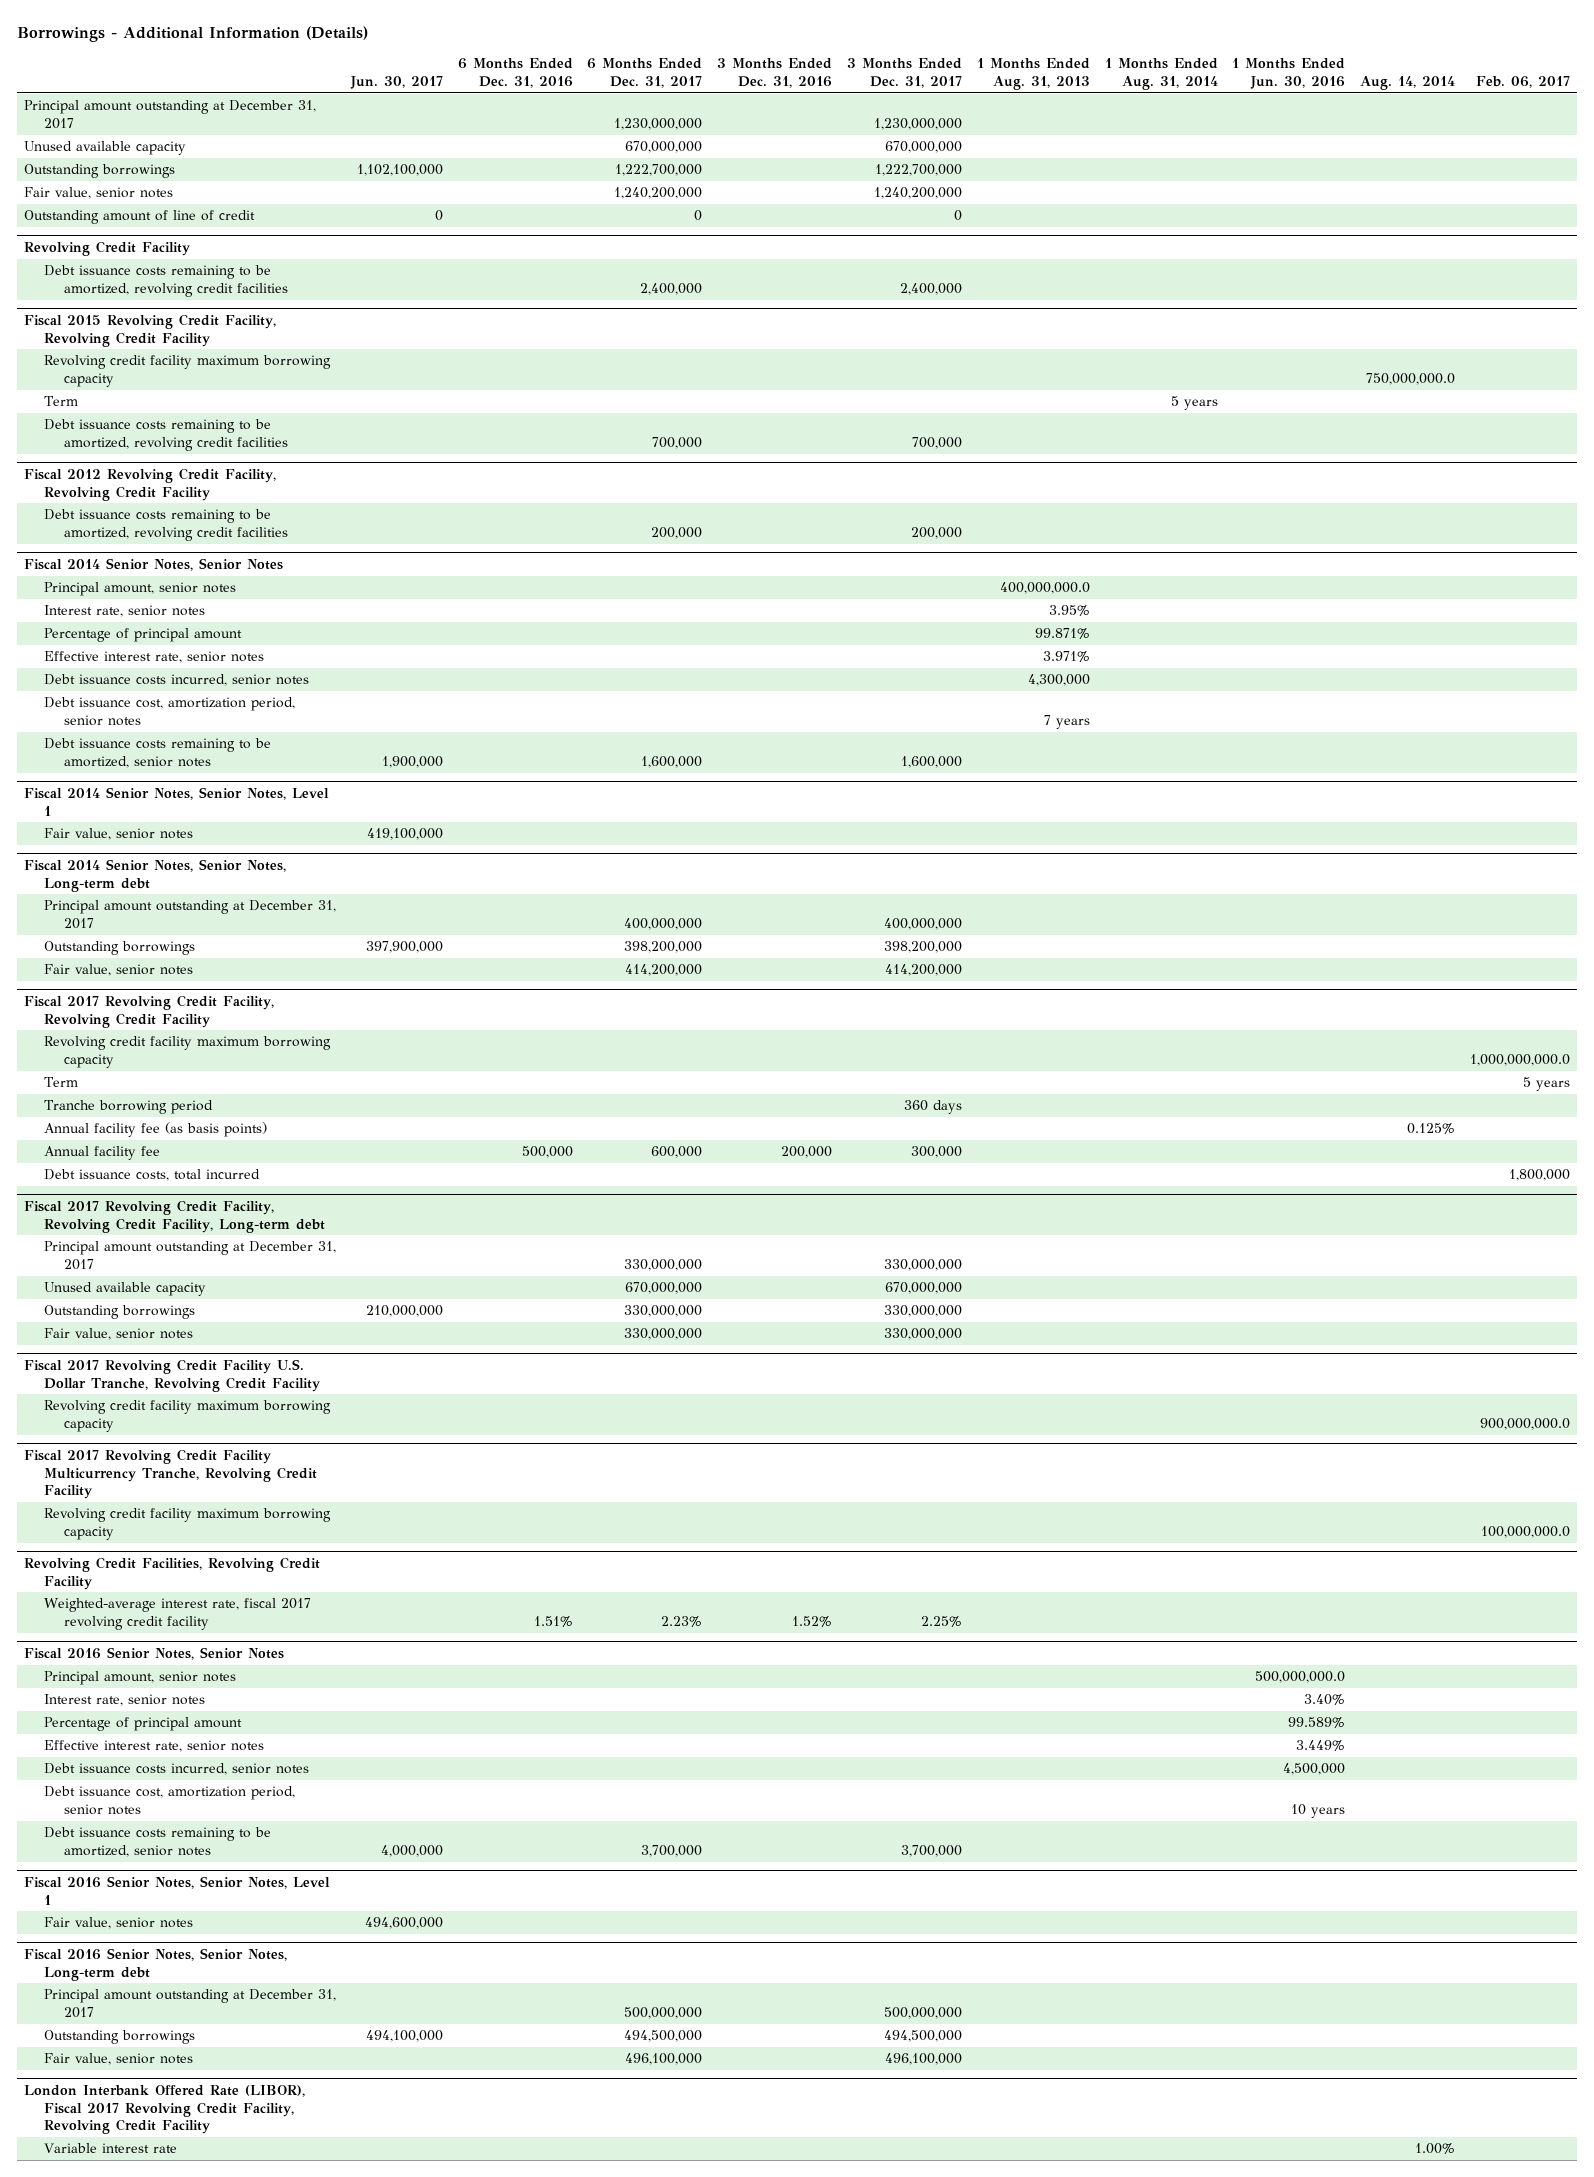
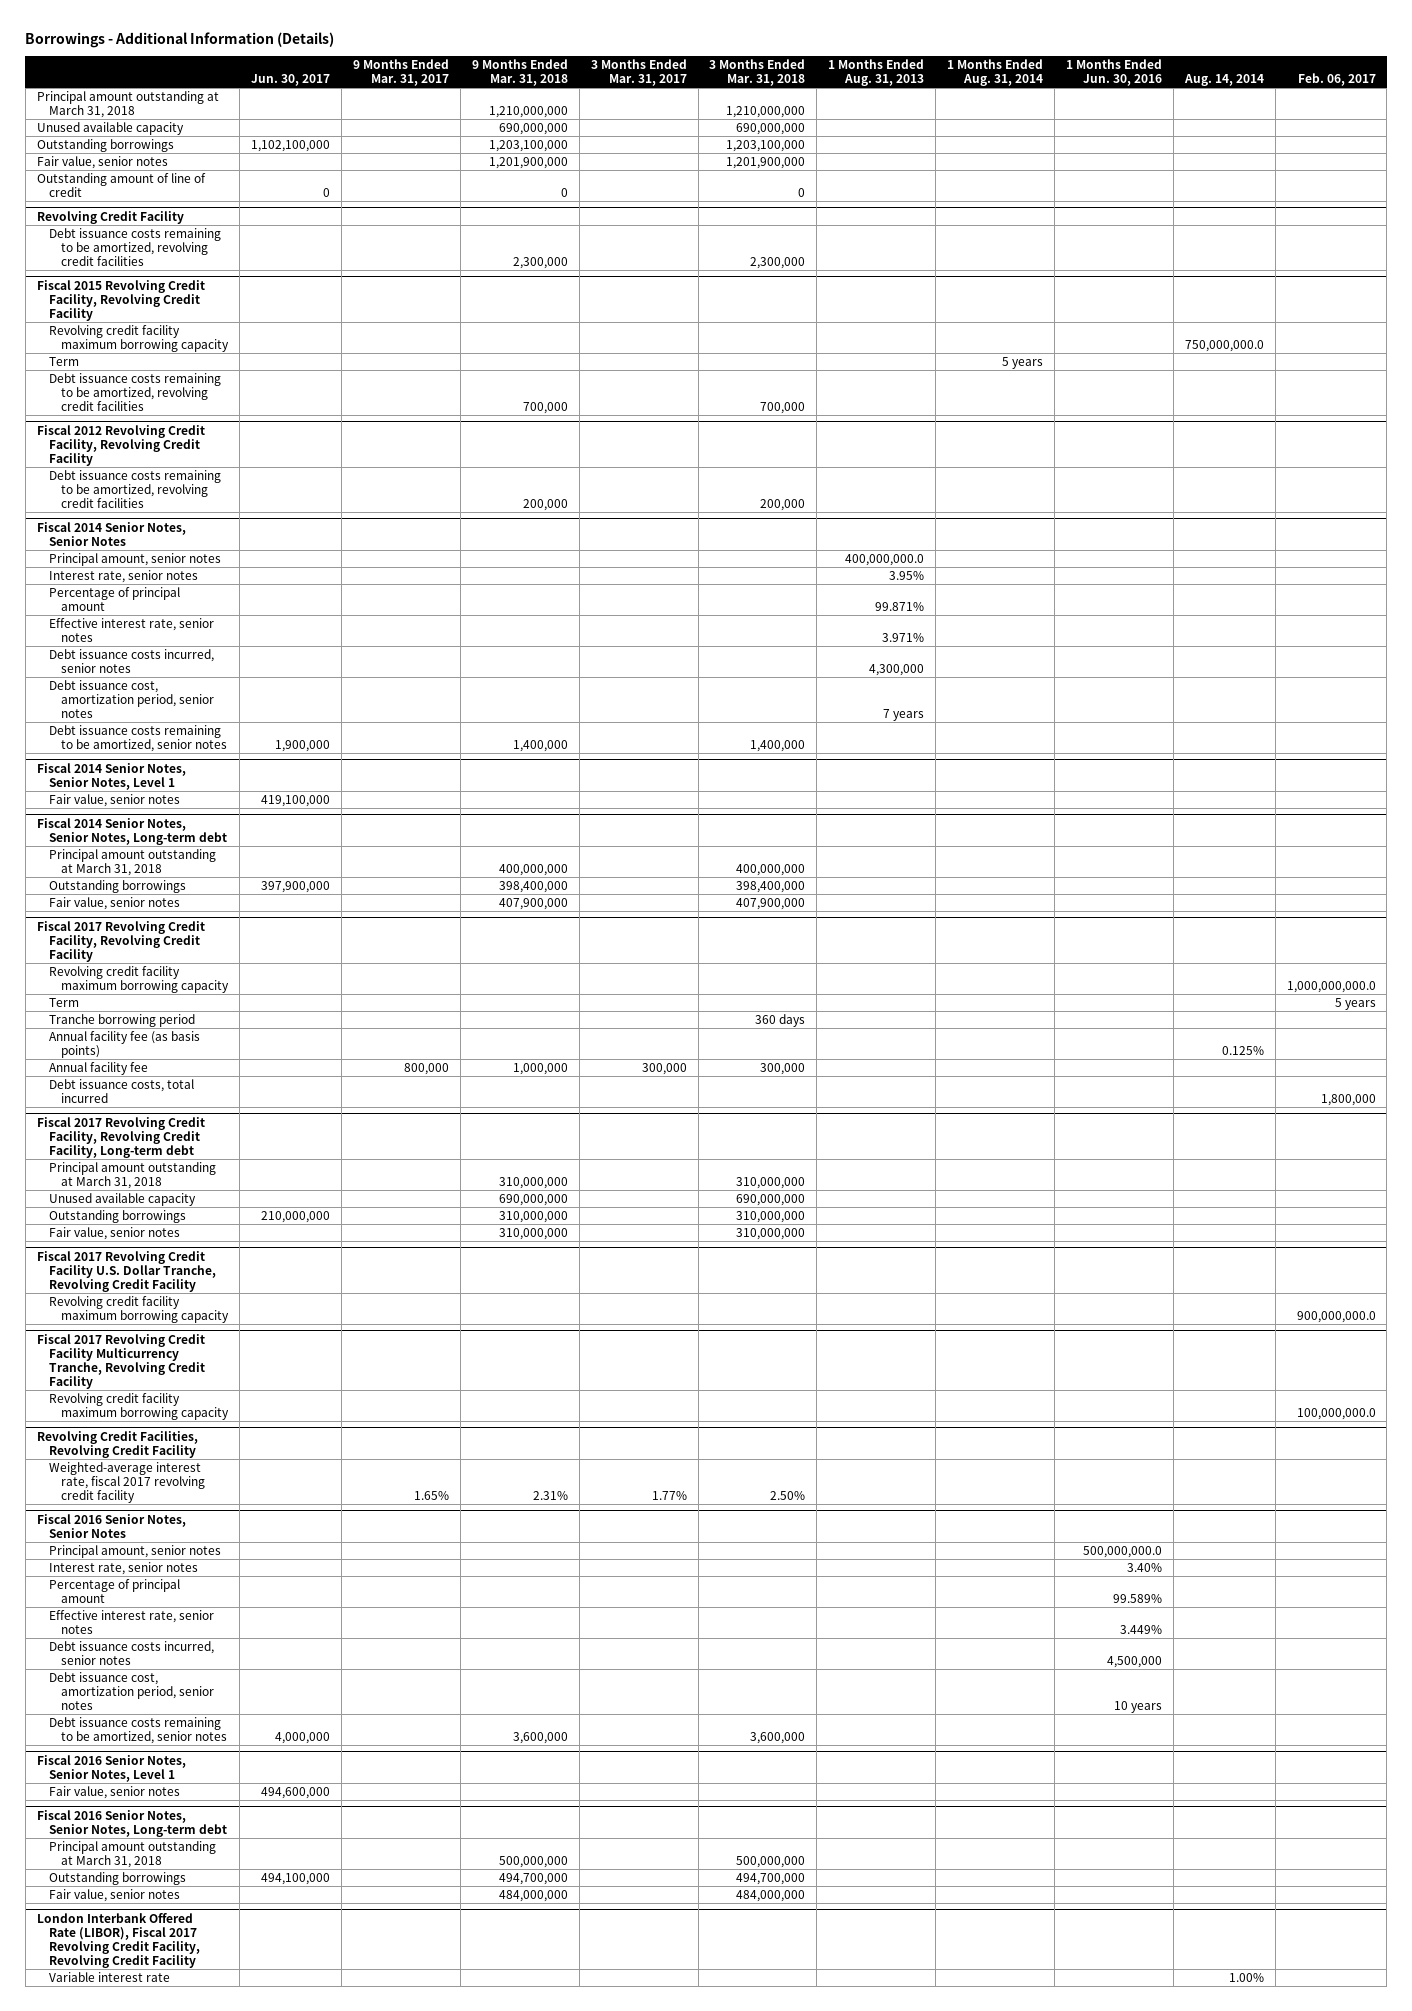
- | Jun. 30, 2017 | 6 Months Ended Dec. 31, 2016 | 6 Months Ended Dec. 31, 2017 | 3 Months Ended Dec. 31, 2016 | 3 Months Ended Dec. 31, 2017 | 1 Months Ended Aug. 31, 2013 | 1 Months Ended Aug. 31, 2014 | 1 Months Ended Jun. 30, 2016 | Aug. 14, 2014 | Feb. 06, 2017
+ | Jun. 30, 2017 | 9 Months Ended Mar. 31, 2017 | 9 Months Ended Mar. 31, 2018 | 3 Months Ended Mar. 31, 2017 | 3 Months Ended Mar. 31, 2018 | 1 Months Ended Aug. 31, 2013 | 1 Months Ended Aug. 31, 2014 | 1 Months Ended Jun. 30, 2016 | Aug. 14, 2014 | Feb. 06, 2017
- Principal amount outstanding at December 31, 2017 | | | 1,230,000,000 | | 1,230,000,000 | | | | |
+ Principal amount outstanding at March 31, 2018 | | | 1,210,000,000 | | 1,210,000,000 | | | | |
@ Fiscal 2014 Senior Notes, Senior Notes, Long-term debt
- Principal amount outstanding at December 31, 2017 | | | 400,000,000 | | 400,000,000 | | | | |
+ Principal amount outstanding at March 31, 2018 | | | 400,000,000 | | 400,000,000 | | | | |
@ Fiscal 2017 Revolving Credit Facility, Revolving Credit Facility, Long-term debt
- Principal amount outstanding at December 31, 2017 | | | 330,000,000 | | 330,000,000 | | | | |
+ Principal amount outstanding at March 31, 2018 | | | 310,000,000 | | 310,000,000 | | | | |
@ Fiscal 2016 Senior Notes, Senior Notes, Long-term debt
- Principal amount outstanding at December 31, 2017 | | | 500,000,000 | | 500,000,000 | | | | |
+ Principal amount outstanding at March 31, 2018 | | | 500,000,000 | | 500,000,000 | | | | |

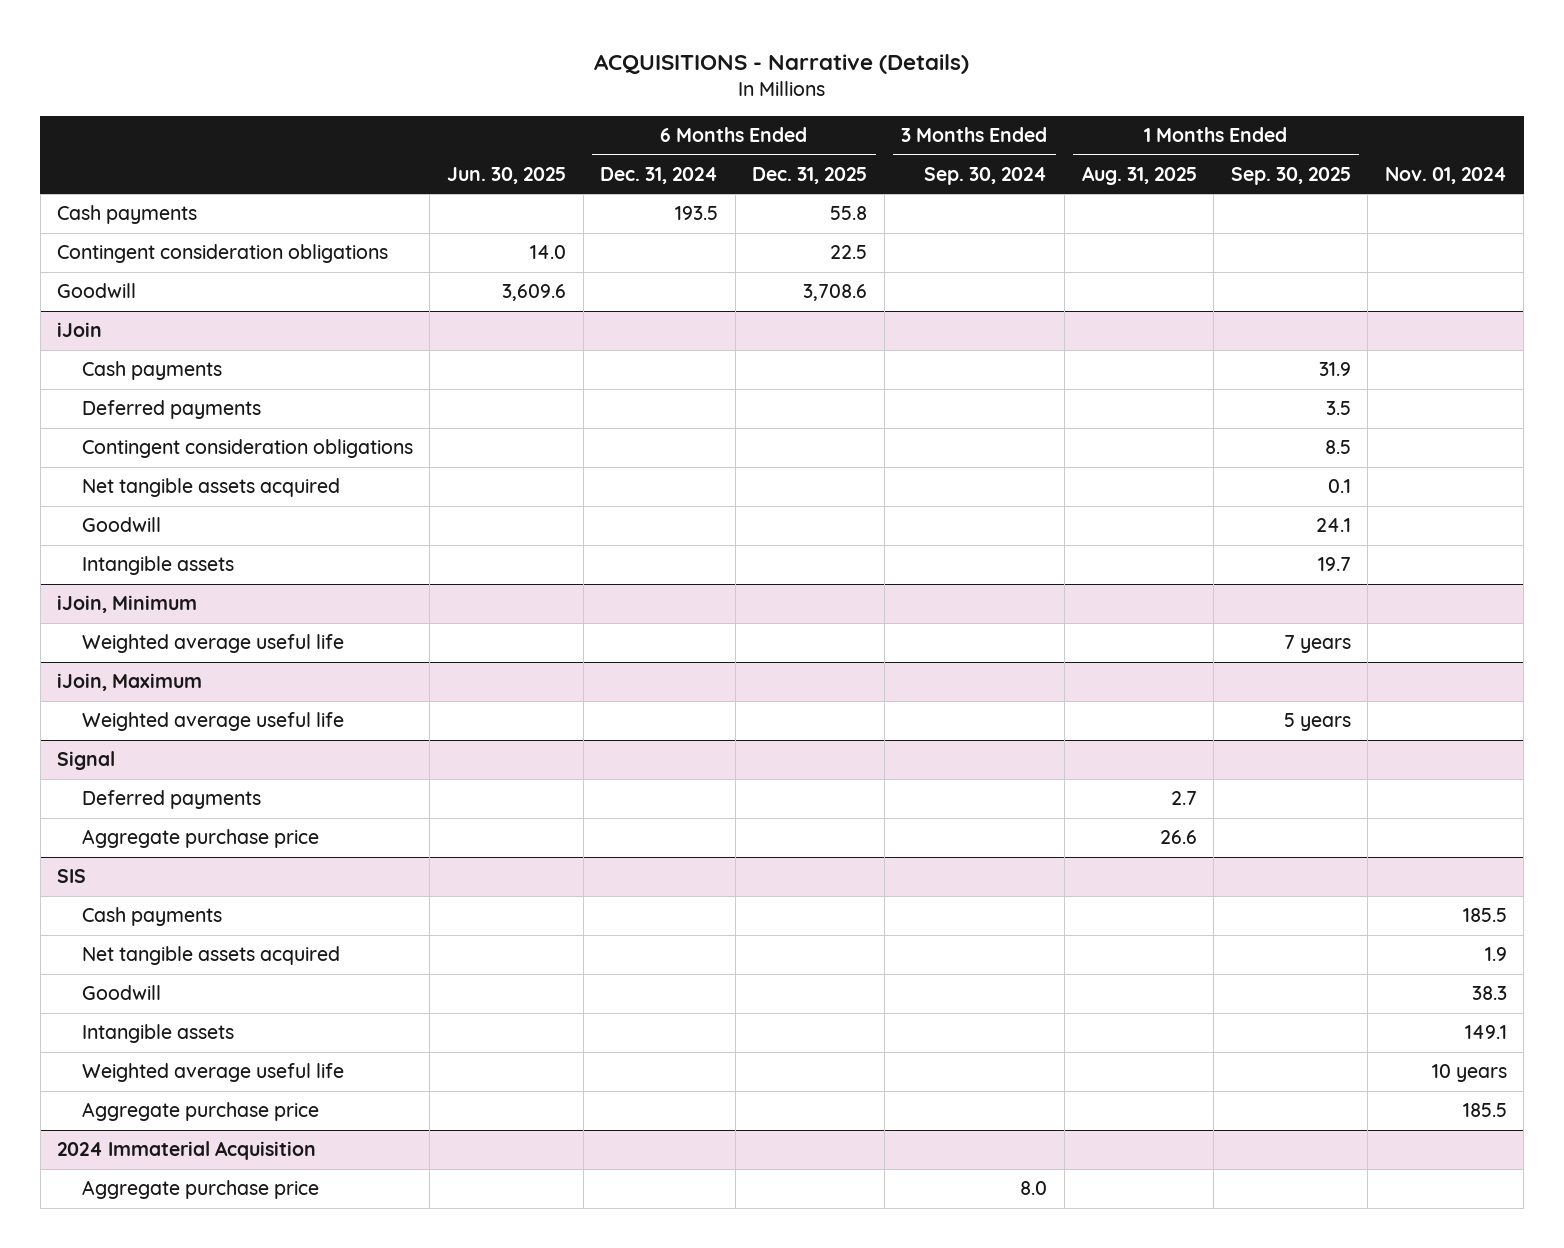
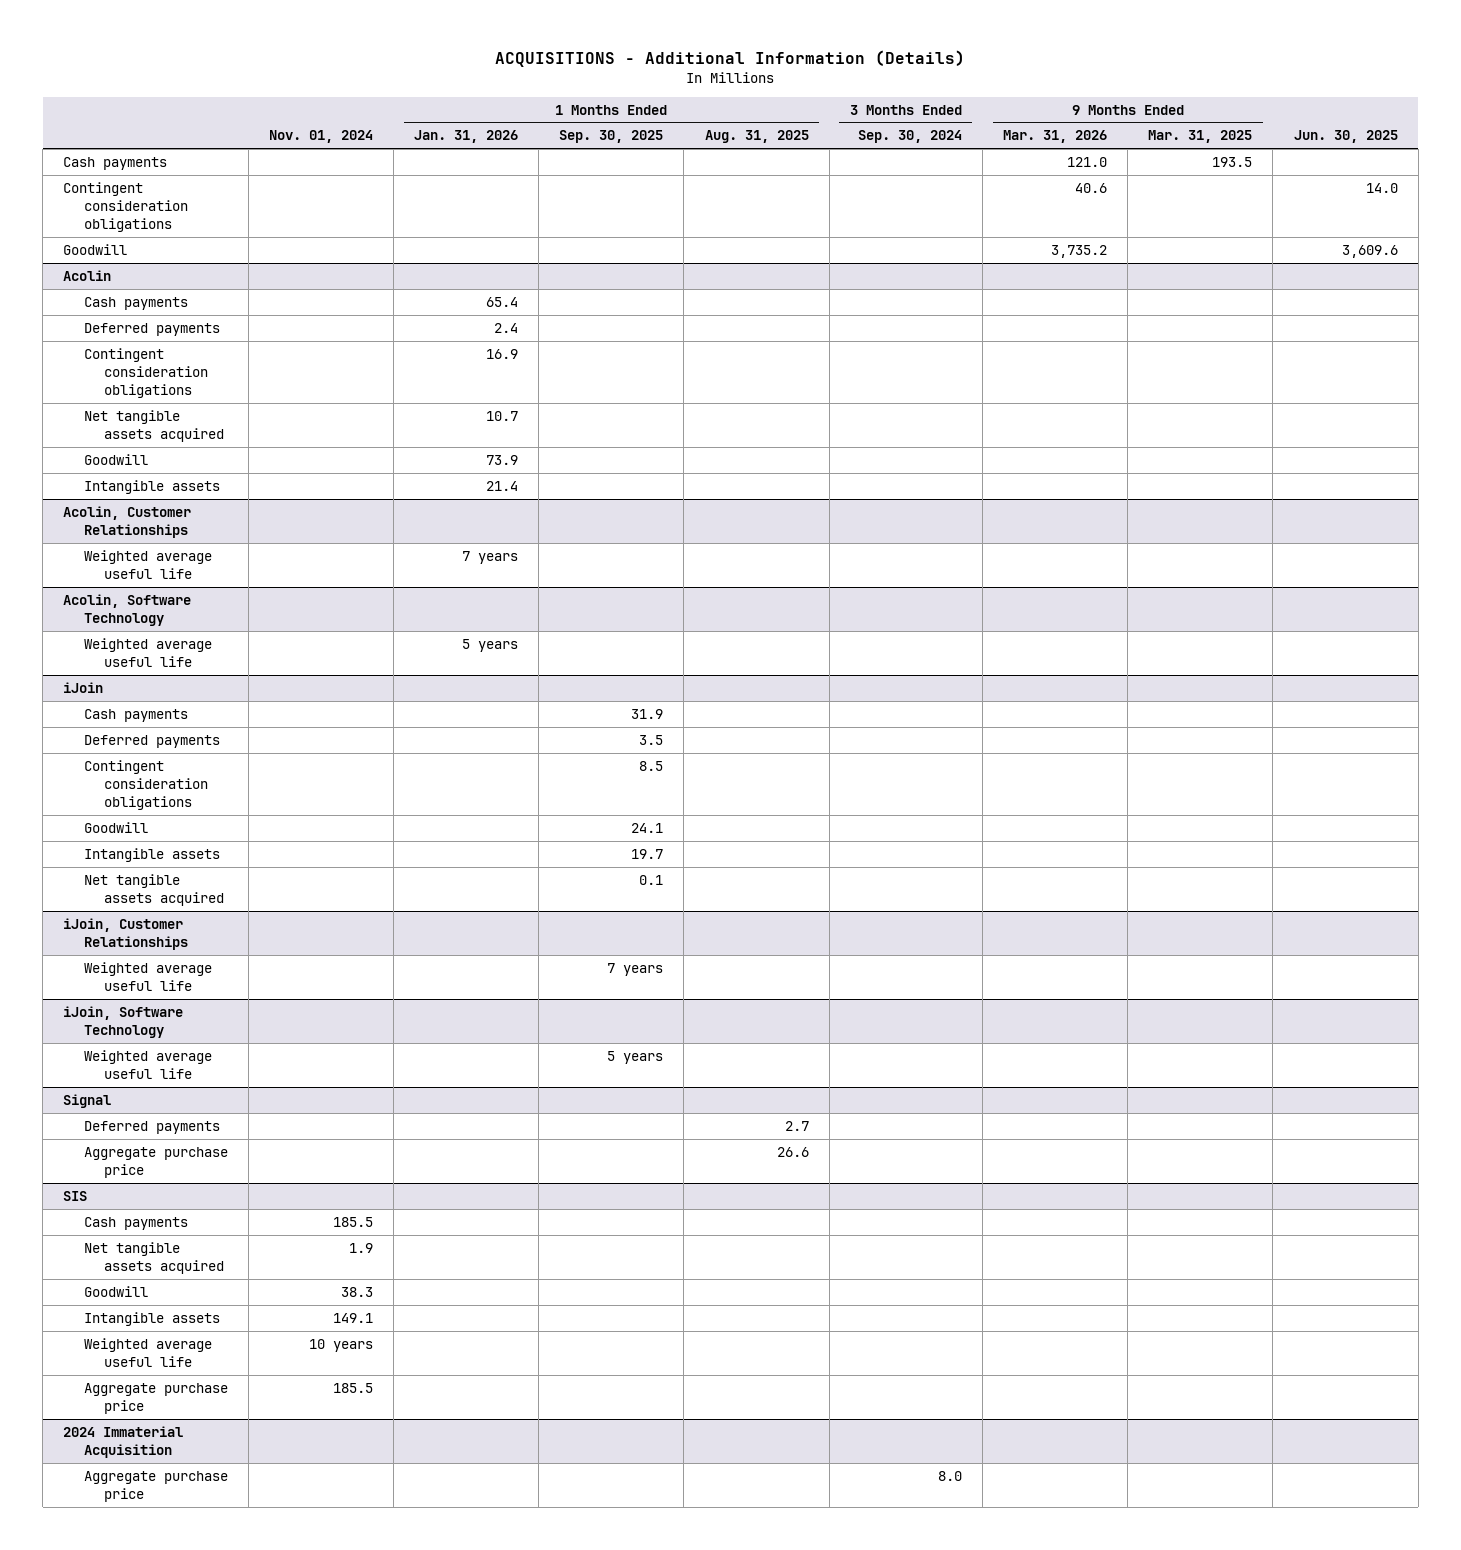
- ACQUISITIONS - Narrative (Details)
+ ACQUISITIONS - Additional Information (Details)
- | Jun. 30, 2025 | 6 Months Ended Dec. 31, 2024 | 6 Months Ended Dec. 31, 2025 | 3 Months Ended Sep. 30, 2024 | 1 Months Ended Aug. 31, 2025 | 1 Months Ended Sep. 30, 2025 | Nov. 01, 2024
+ | Nov. 01, 2024 | 1 Months Ended Jan. 31, 2026 | 1 Months Ended Sep. 30, 2025 | 1 Months Ended Aug. 31, 2025 | 3 Months Ended Sep. 30, 2024 | 9 Months Ended Mar. 31, 2026 | 9 Months Ended Mar. 31, 2025 | Jun. 30, 2025
+ Acolin
+ Cash payments | | 65.4 | | | | | |
+ Deferred payments | | 2.4 | | | | | |
+ Contingent consideration obligations | | 16.9 | | | | | |
+ Net tangible assets acquired | | 10.7 | | | | | |
+ Goodwill | | 73.9 | | | | | |
+ Intangible assets | | 21.4 | | | | | |
+ Acolin, Customer Relationships
+ Weighted average useful life | | 7 years | | | | | |
+ Acolin, Software Technology
+ Weighted average useful life | | 5 years | | | | | |
- iJoin, Minimum
@ iJoin
moved down: Net tangible assets acquired | | | 0.1 | | | | |
+ iJoin, Customer Relationships
- iJoin, Maximum
+ iJoin, Software Technology

